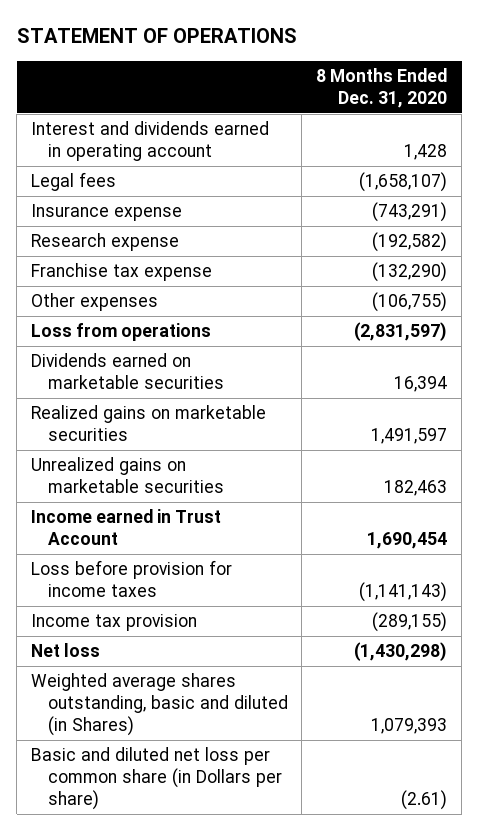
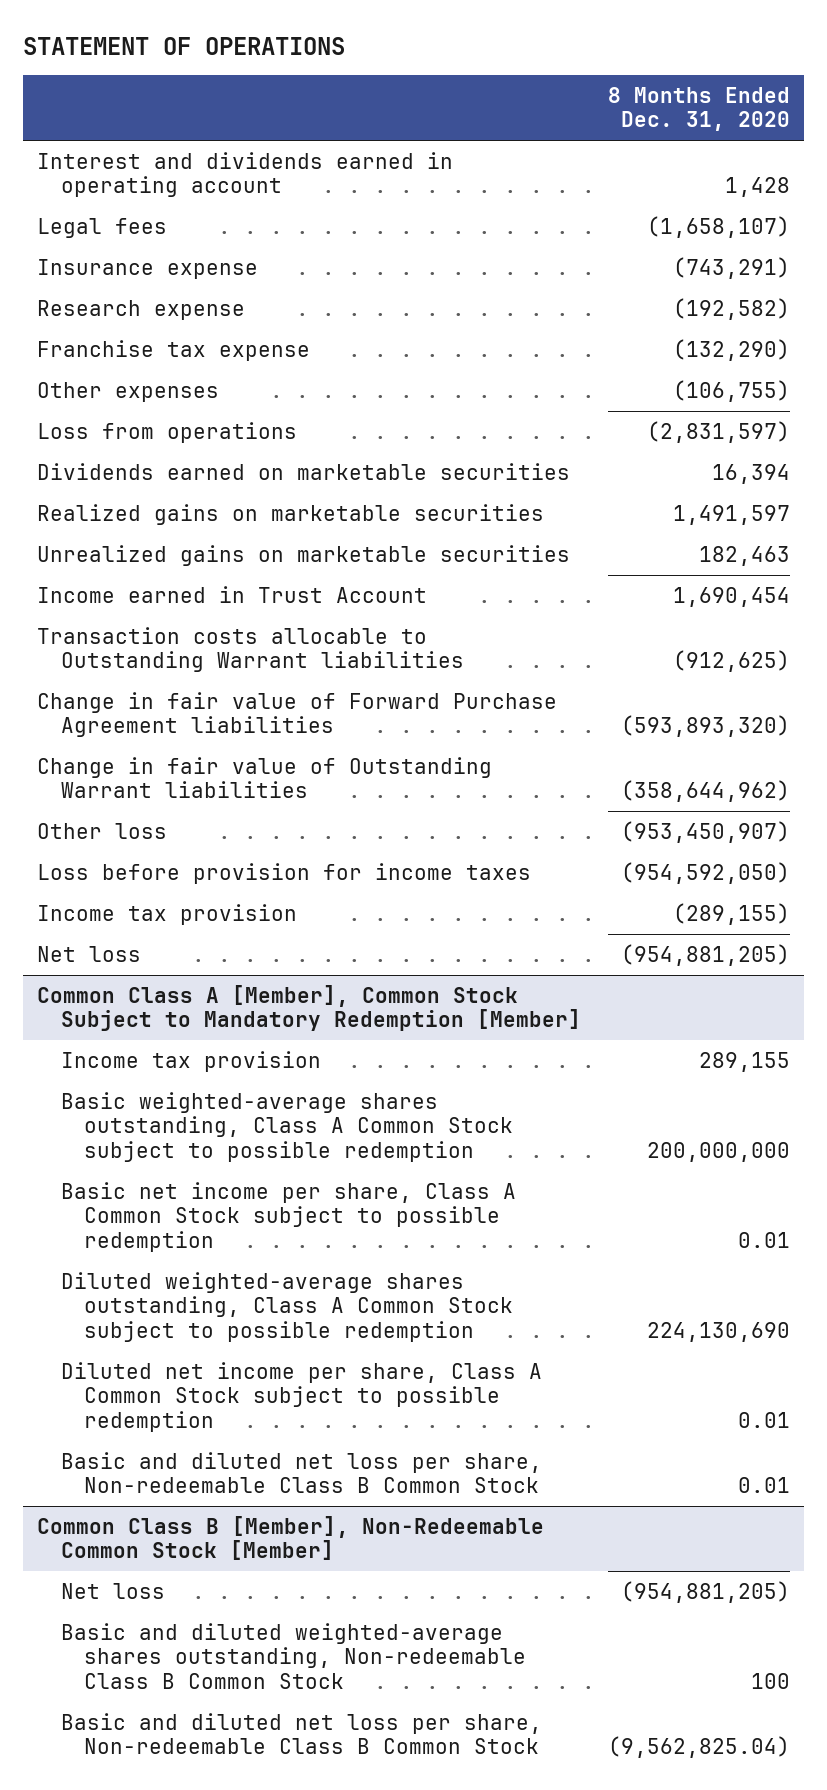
- Loss before provision for income taxes | (1,141,143)
+ Transaction costs allocable to Outstanding Warrant liabilities | (912,625)
+ Change in fair value of Forward Purchase Agreement liabilities | (593,893,320)
+ Change in fair value of Outstanding Warrant liabilities | (358,644,962)
+ Other loss | (953,450,907)
+ Loss before provision for income taxes | (954,592,050)
- Net loss | (1,430,298)
- Weighted average shares outstanding, basic and diluted (in Shares) | 1,079,393
- Basic and diluted net loss per common share (in Dollars per share) | (2.61)
+ Net loss | (954,881,205)
+ Common Class A [Member], Common Stock Subject to Mandatory Redemption [Member]
+ Income tax provision | 289,155
+ Basic weighted-average shares outstanding, Class A Common Stock subject to possible redemption | 200,000,000
+ Basic net income per share, Class A Common Stock subject to possible redemption | 0.01
+ Diluted weighted-average shares outstanding, Class A Common Stock subject to possible redemption | 224,130,690
+ Diluted net income per share, Class A Common Stock subject to possible redemption | 0.01
+ Basic and diluted net loss per share, Non-redeemable Class B Common Stock | 0.01
+ Common Class B [Member], Non-Redeemable Common Stock [Member]
+ Net loss | (954,881,205)
+ Basic and diluted weighted-average shares outstanding, Non-redeemable Class B Common Stock | 100
+ Basic and diluted net loss per share, Non-redeemable Class B Common Stock | (9,562,825.04)

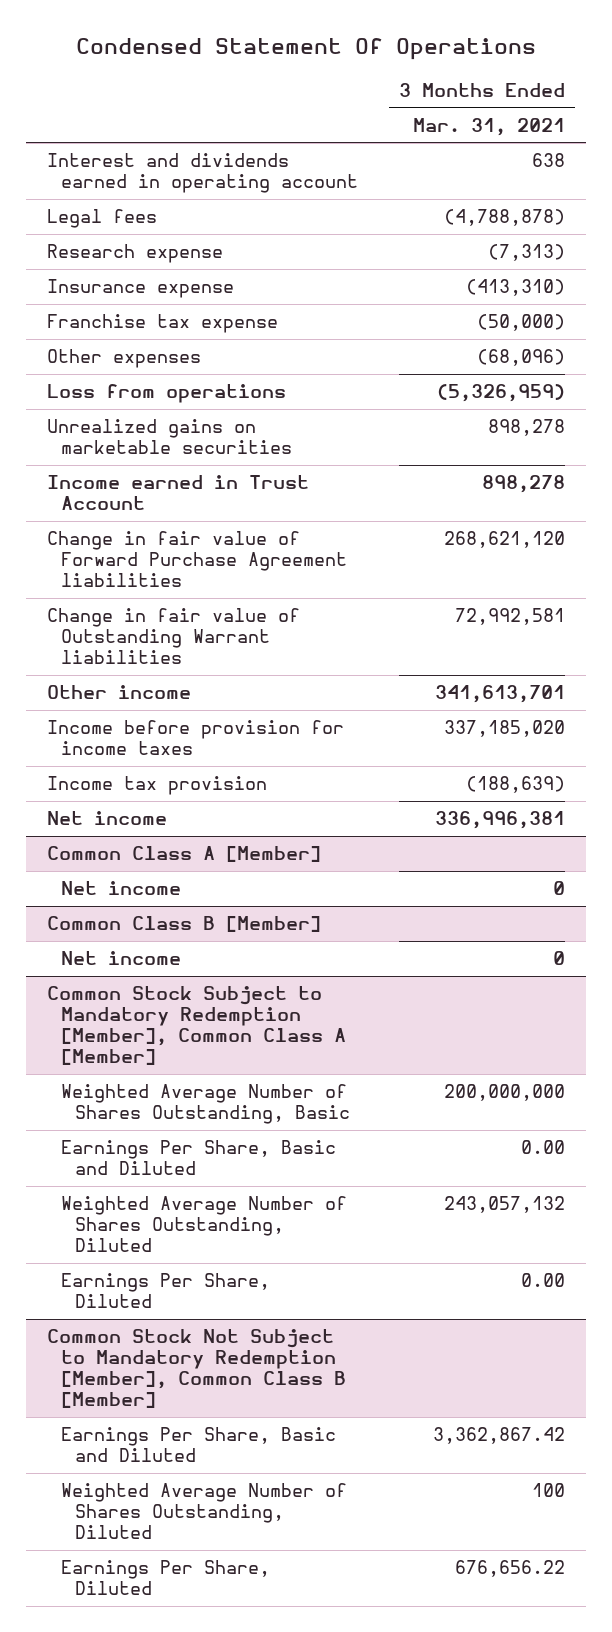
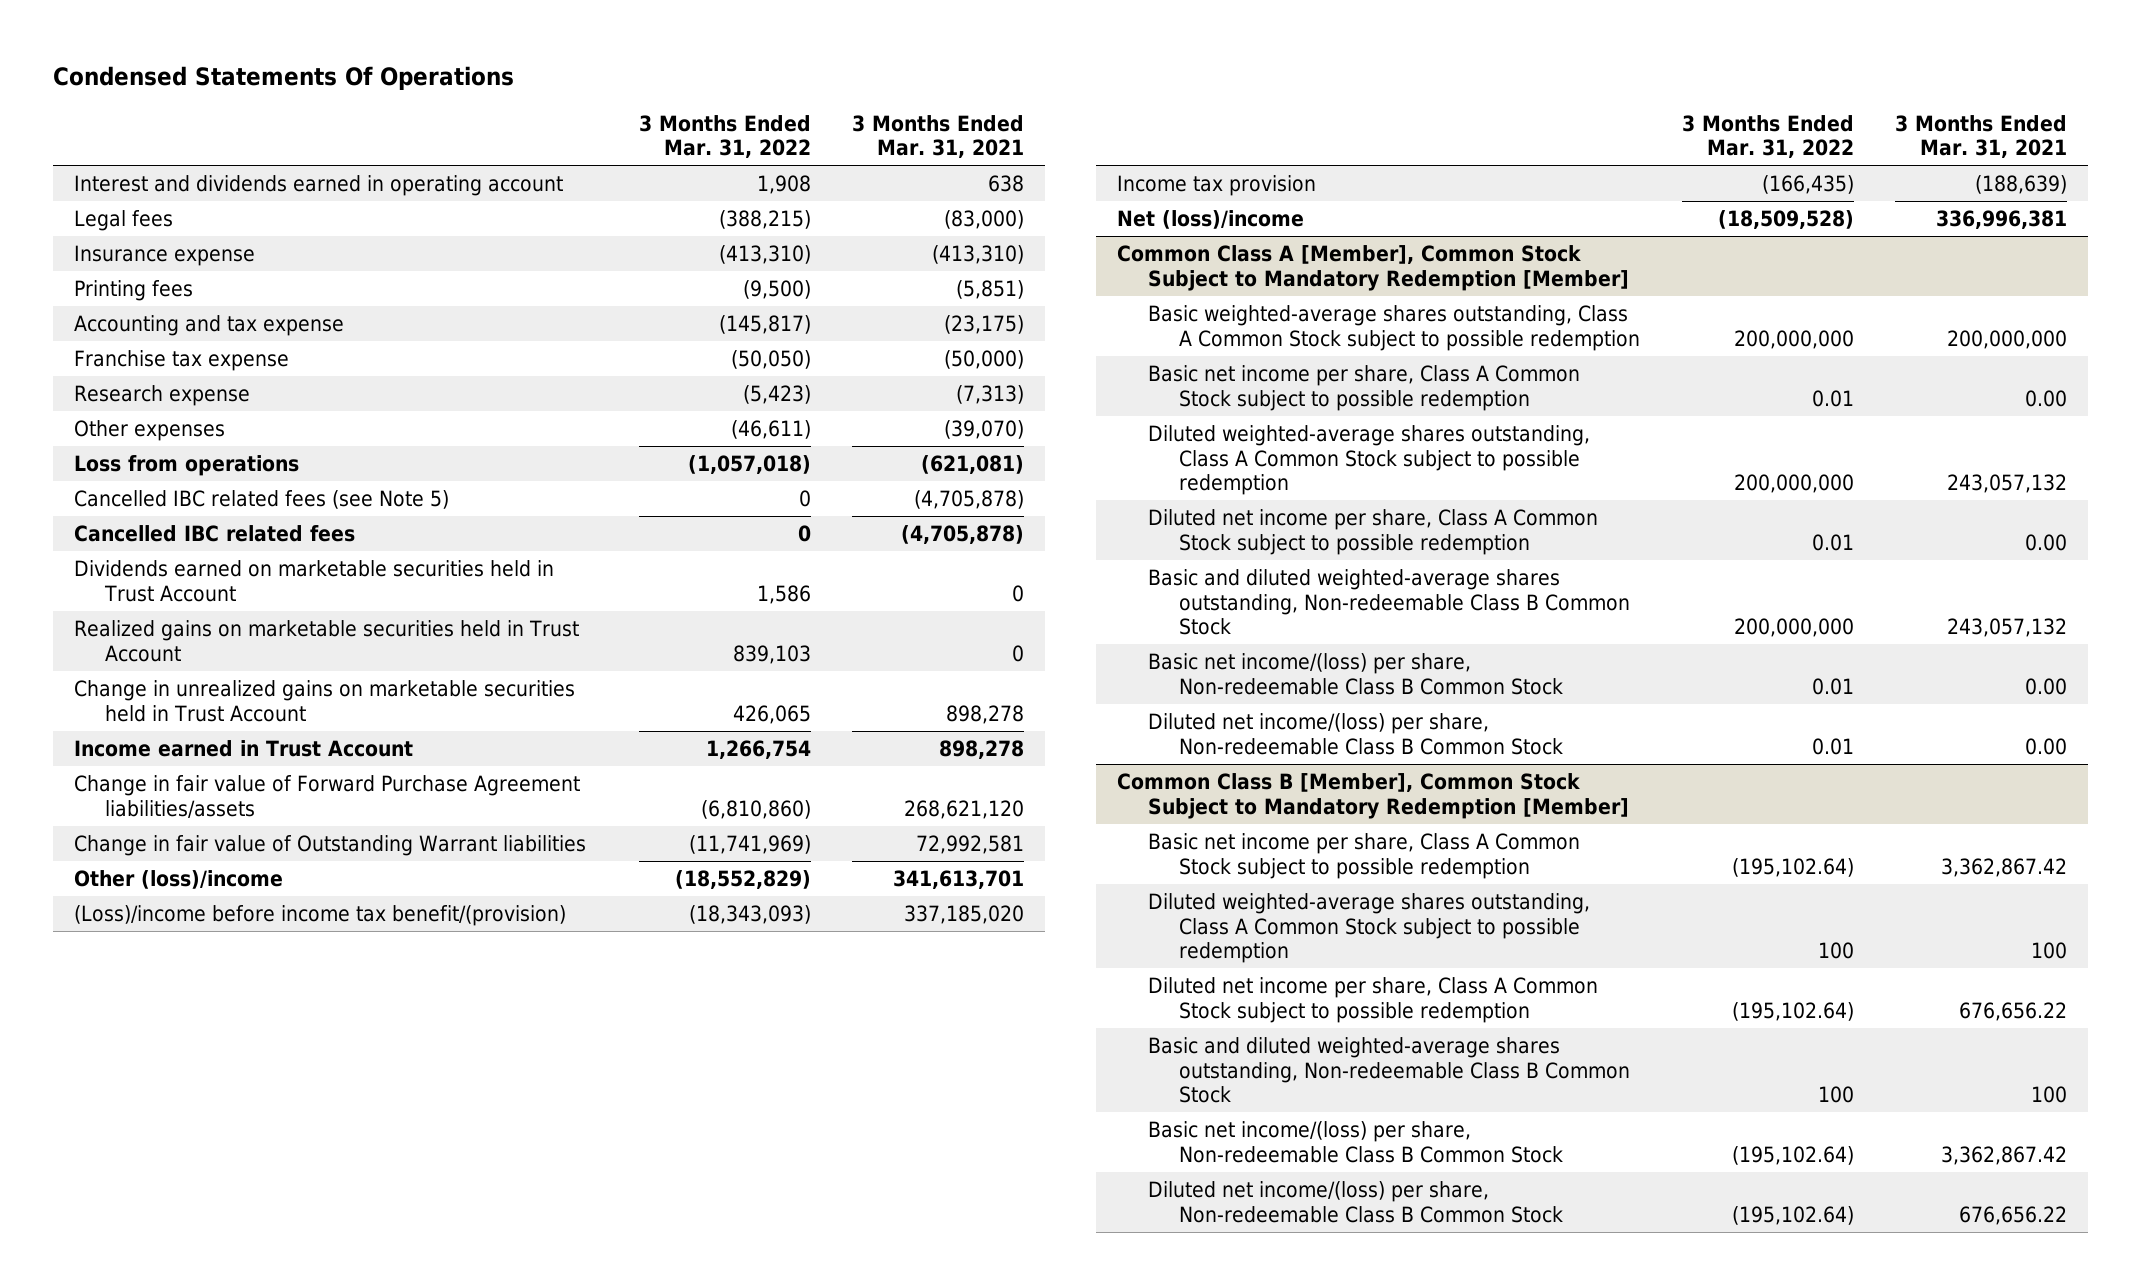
- Condensed Statement Of Operations
+ Condensed Statements Of Operations
- | 3 Months Ended Mar. 31, 2021
+ | 3 Months Ended Mar. 31, 2022 | 3 Months Ended Mar. 31, 2021
- Legal fees | (4,788,878)
+ Legal fees | (388,215) | (83,000)
+ Printing fees | (9,500) | (5,851)
+ Accounting and tax expense | (145,817) | (23,175)
- Other expenses | (68,096)
- Loss from operations | (5,326,959)
- Unrealized gains on marketable securities | 898,278
moved down: Research expense | (5,423) | (7,313)
+ Other expenses | (46,611) | (39,070)
+ Loss from operations | (1,057,018) | (621,081)
+ Cancelled IBC related fees (see Note 5) | 0 | (4,705,878)
+ Cancelled IBC related fees | 0 | (4,705,878)
+ Dividends earned on marketable securities held in Trust Account | 1,586 | 0
+ Realized gains on marketable securities held in Trust Account | 839,103 | 0
+ Change in unrealized gains on marketable securities held in Trust Account | 426,065 | 898,278
- Change in fair value of Forward Purchase Agreement liabilities | 268,621,120
+ Change in fair value of Forward Purchase Agreement liabilities/assets | (6,810,860) | 268,621,120
- Other income | 341,613,701
- Income before provision for income taxes | 337,185,020
+ Other (loss)/income | (18,552,829) | 341,613,701
+ (Loss)/income before income tax benefit/(provision) | (18,343,093) | 337,185,020
- Net income | 336,996,381
- Common Class A [Member]
- Net income | 0
- Common Class B [Member]
- Net income | 0
- Common Stock Subject to Mandatory Redemption [Member], Common Class A [Member]
- Weighted Average Number of Shares Outstanding, Basic | 200,000,000
- Earnings Per Share, Basic and Diluted | 0.00
- Weighted Average Number of Shares Outstanding, Diluted | 243,057,132
- Earnings Per Share, Diluted | 0.00
- Common Stock Not Subject to Mandatory Redemption [Member], Common Class B [Member]
- Earnings Per Share, Basic and Diluted | 3,362,867.42
- Weighted Average Number of Shares Outstanding, Diluted | 100
- Earnings Per Share, Diluted | 676,656.22
+ Net (loss)/income | (18,509,528) | 336,996,381
+ Common Class A [Member], Common Stock Subject to Mandatory Redemption [Member]
+ Basic weighted-average shares outstanding, Class A Common Stock subject to possible redemption | 200,000,000 | 200,000,000
+ Basic net income per share, Class A Common Stock subject to possible redemption | 0.01 | 0.00
+ Diluted weighted-average shares outstanding, Class A Common Stock subject to possible redemption | 200,000,000 | 243,057,132
+ Diluted net income per share, Class A Common Stock subject to possible redemption | 0.01 | 0.00
+ Basic and diluted weighted-average shares outstanding, Non-redeemable Class B Common Stock | 200,000,000 | 243,057,132
+ Basic net income/(loss) per share, Non-redeemable Class B Common Stock | 0.01 | 0.00
+ Diluted net income/(loss) per share, Non-redeemable Class B Common Stock | 0.01 | 0.00
+ Common Class B [Member], Common Stock Subject to Mandatory Redemption [Member]
+ Basic net income per share, Class A Common Stock subject to possible redemption | (195,102.64) | 3,362,867.42
+ Diluted weighted-average shares outstanding, Class A Common Stock subject to possible redemption | 100 | 100
+ Diluted net income per share, Class A Common Stock subject to possible redemption | (195,102.64) | 676,656.22
+ Basic and diluted weighted-average shares outstanding, Non-redeemable Class B Common Stock | 100 | 100
+ Basic net income/(loss) per share, Non-redeemable Class B Common Stock | (195,102.64) | 3,362,867.42
+ Diluted net income/(loss) per share, Non-redeemable Class B Common Stock | (195,102.64) | 676,656.22

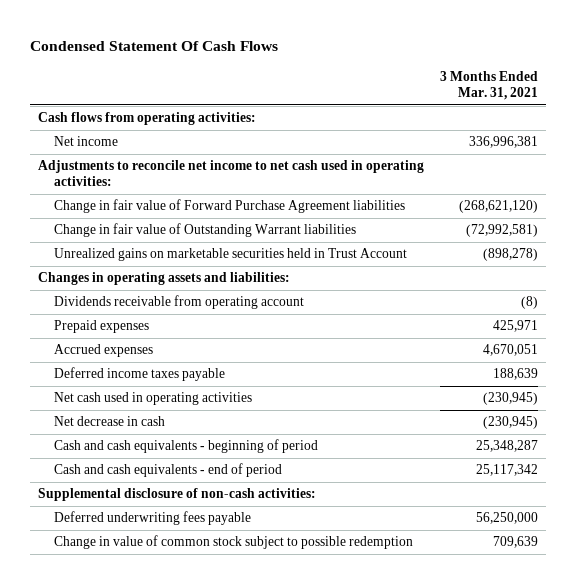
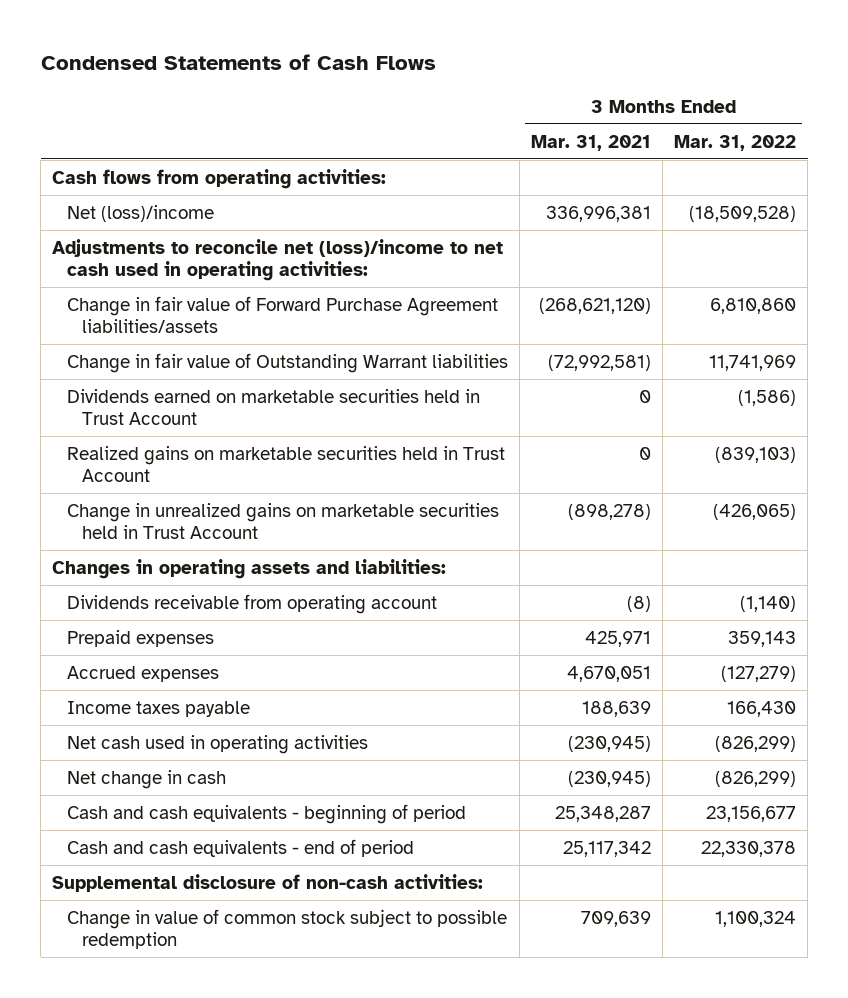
- Condensed Statement Of Cash Flows
+ Condensed Statements of Cash Flows
- | 3 Months Ended Mar. 31, 2021
+ | 3 Months Ended Mar. 31, 2021 | 3 Months Ended Mar. 31, 2022
- Net income | 336,996,381
- Adjustments to reconcile net income to net cash used in operating activities:
- Change in fair value of Forward Purchase Agreement liabilities | (268,621,120)
+ Net (loss)/income | 336,996,381 | (18,509,528)
+ Adjustments to reconcile net (loss)/income to net cash used in operating activities:
+ Change in fair value of Forward Purchase Agreement liabilities/assets | (268,621,120) | 6,810,860
- Unrealized gains on marketable securities held in Trust Account | (898,278)
+ Dividends earned on marketable securities held in Trust Account | 0 | (1,586)
+ Realized gains on marketable securities held in Trust Account | 0 | (839,103)
+ Change in unrealized gains on marketable securities held in Trust Account | (898,278) | (426,065)
- Deferred income taxes payable | 188,639
+ Income taxes payable | 188,639 | 166,430
- Net decrease in cash | (230,945)
+ Net change in cash | (230,945) | (826,299)
- Deferred underwriting fees payable | 56,250,000

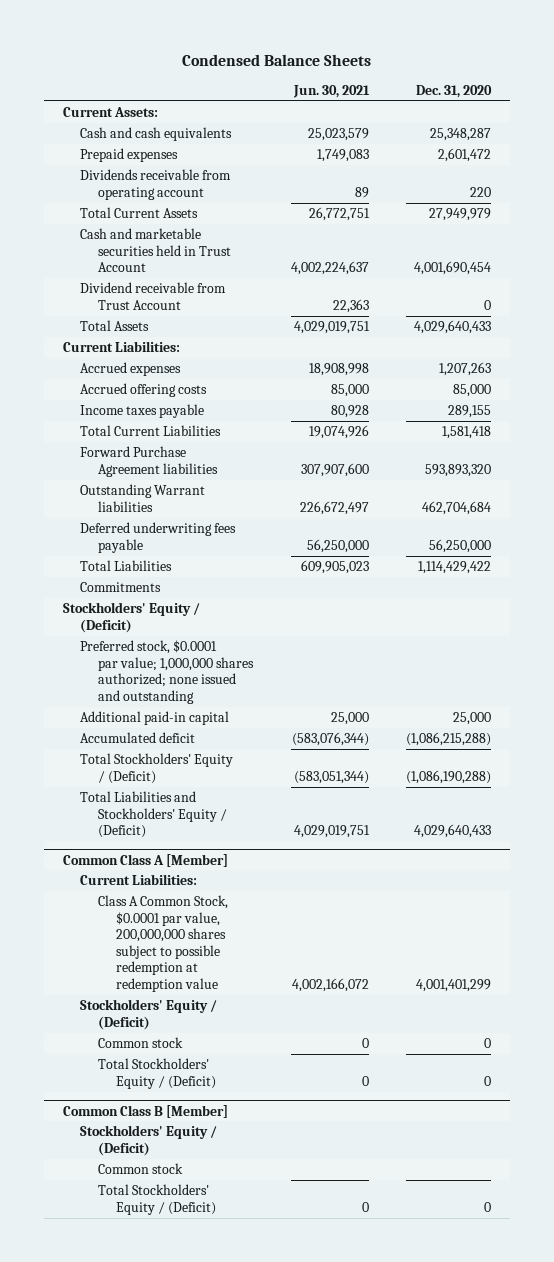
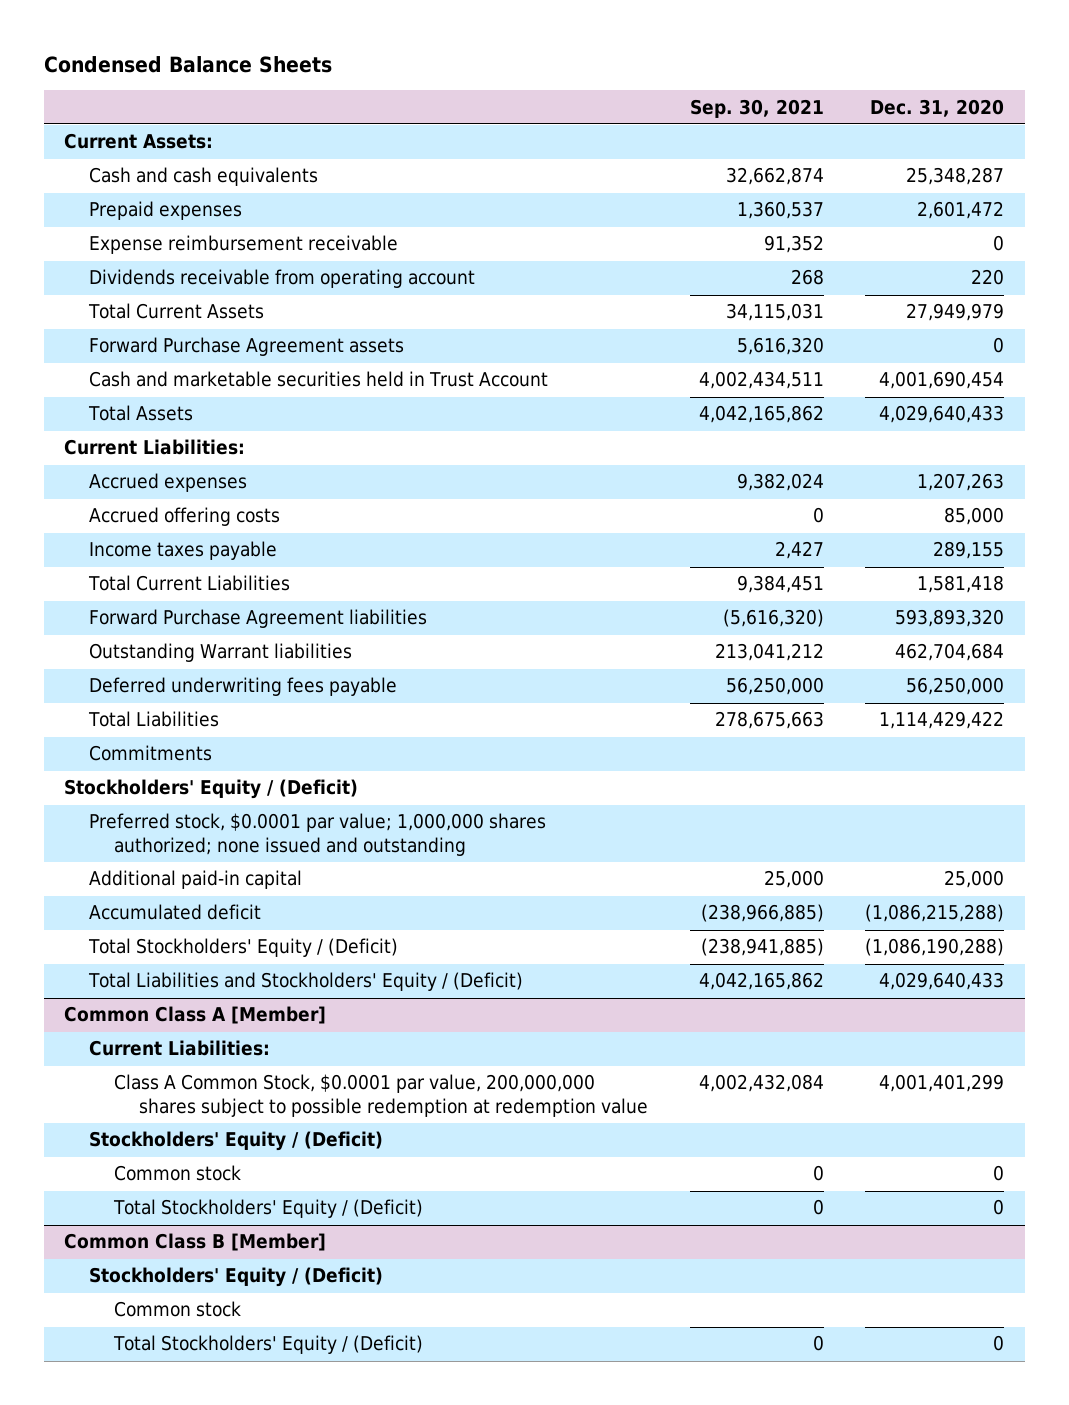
- | Jun. 30, 2021 | Dec. 31, 2020
+ | Sep. 30, 2021 | Dec. 31, 2020
+ Expense reimbursement receivable | 91,352 | 0
+ Forward Purchase Agreement assets | 5,616,320 | 0
- Dividend receivable from Trust Account | 22,363 | 0

